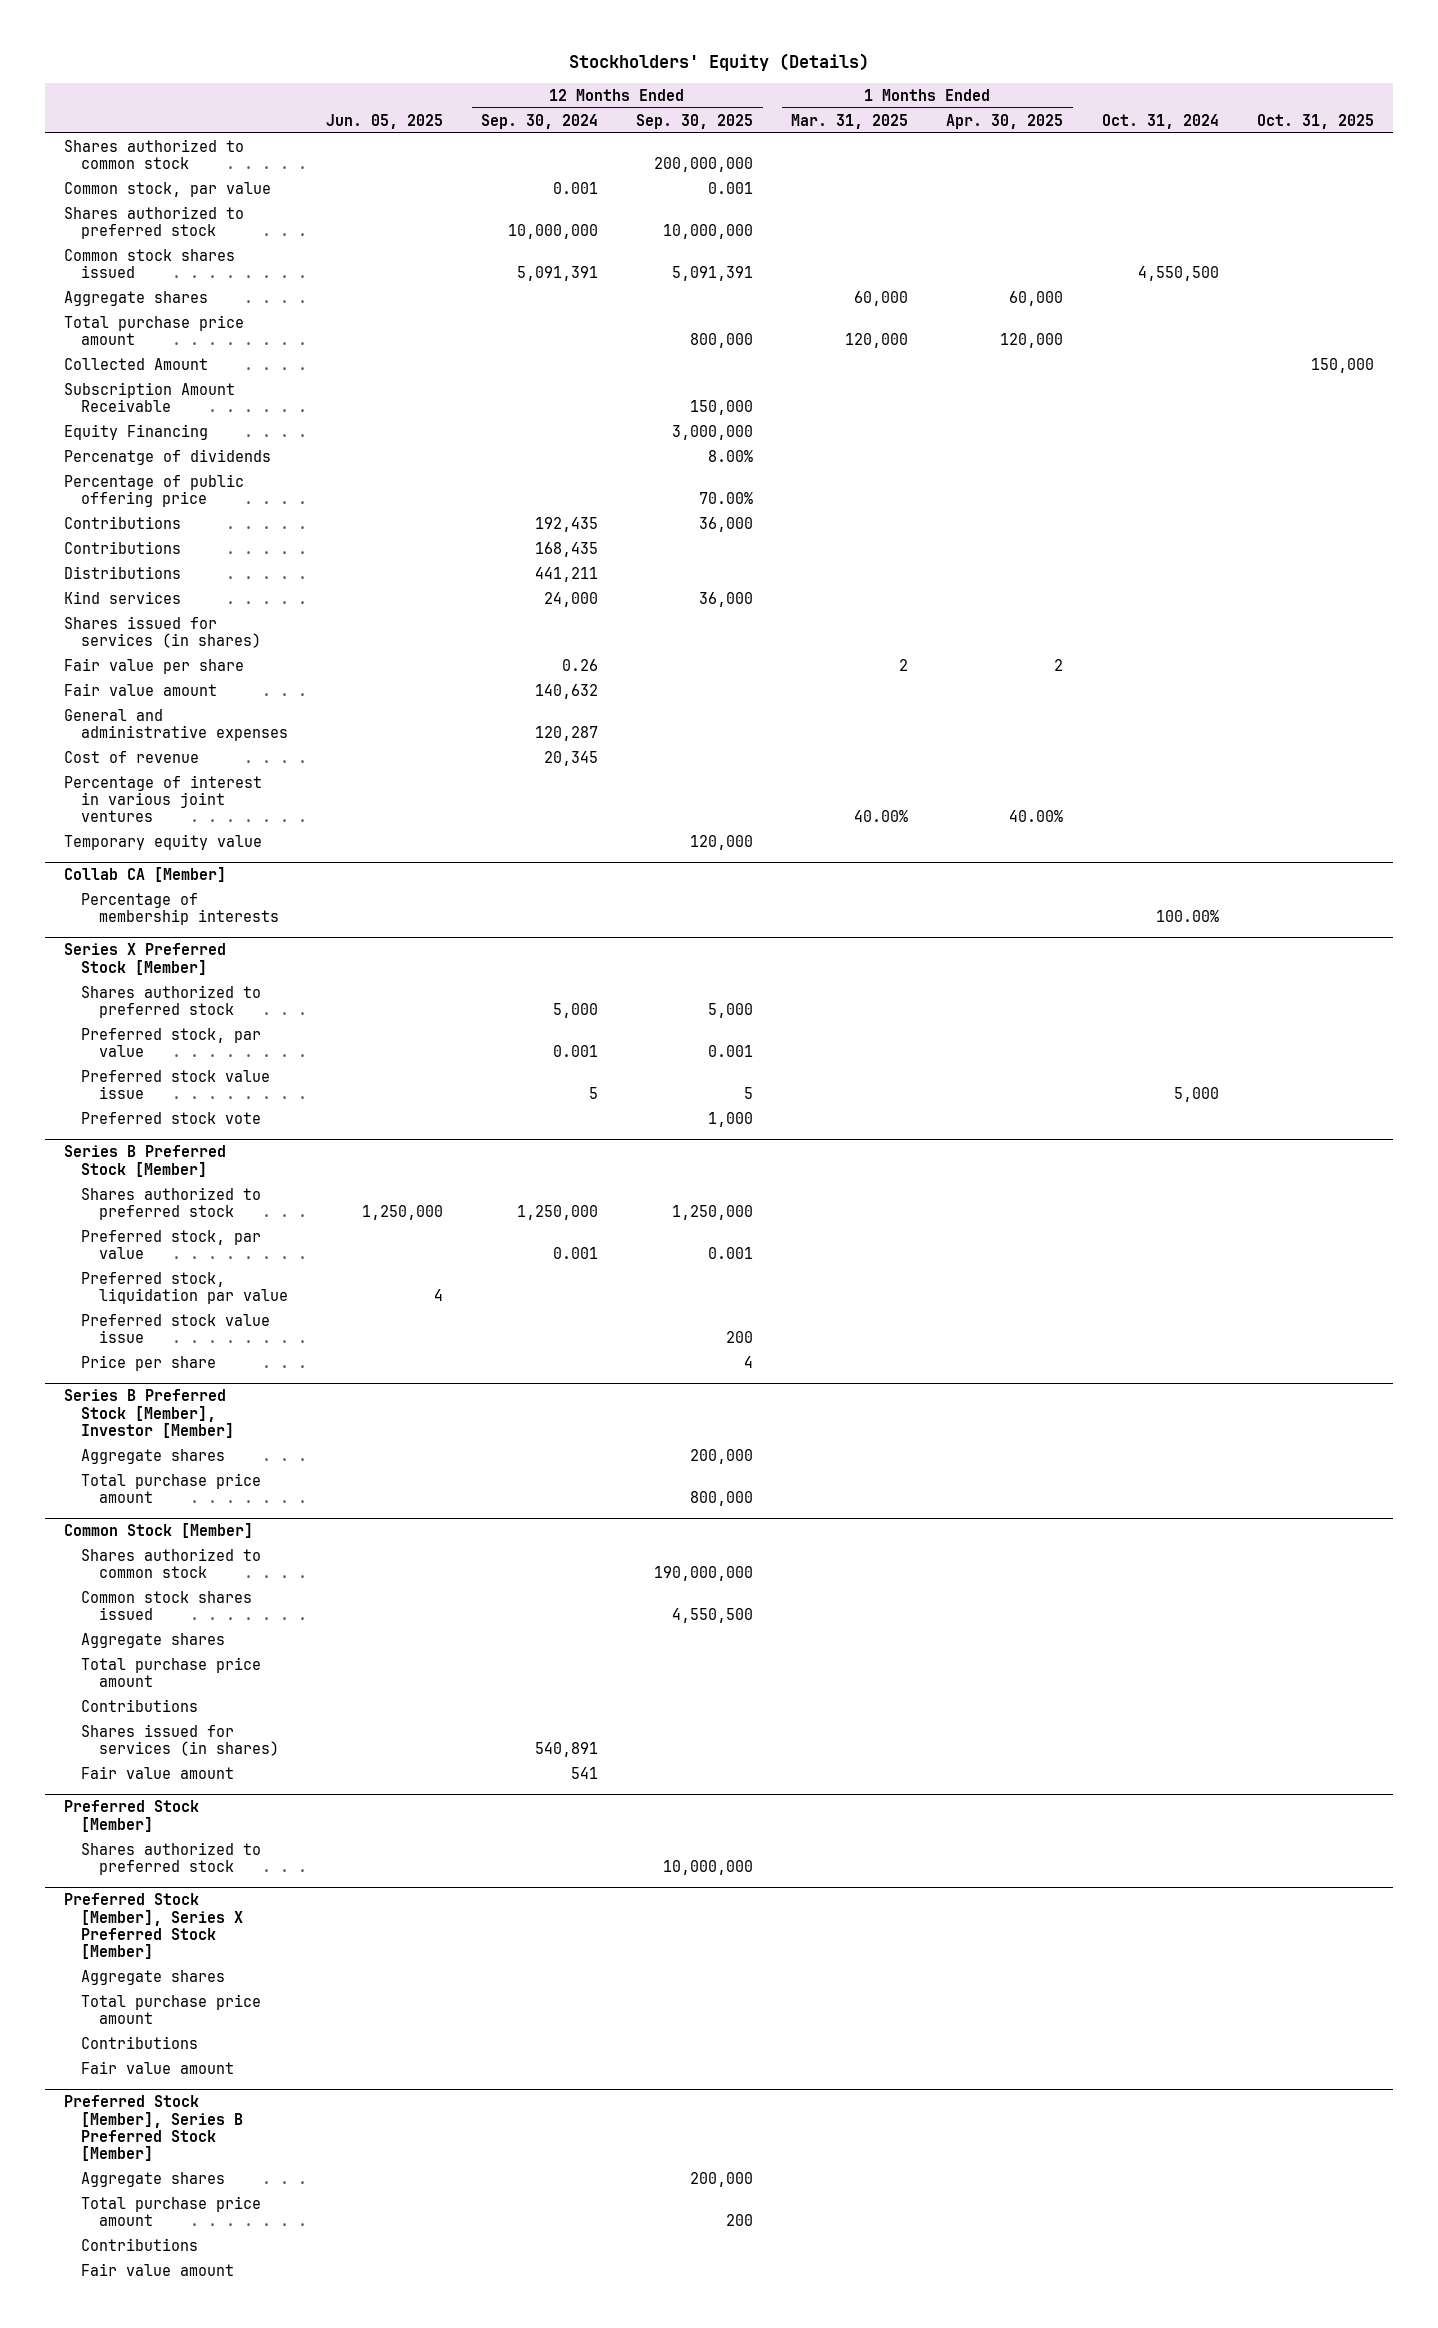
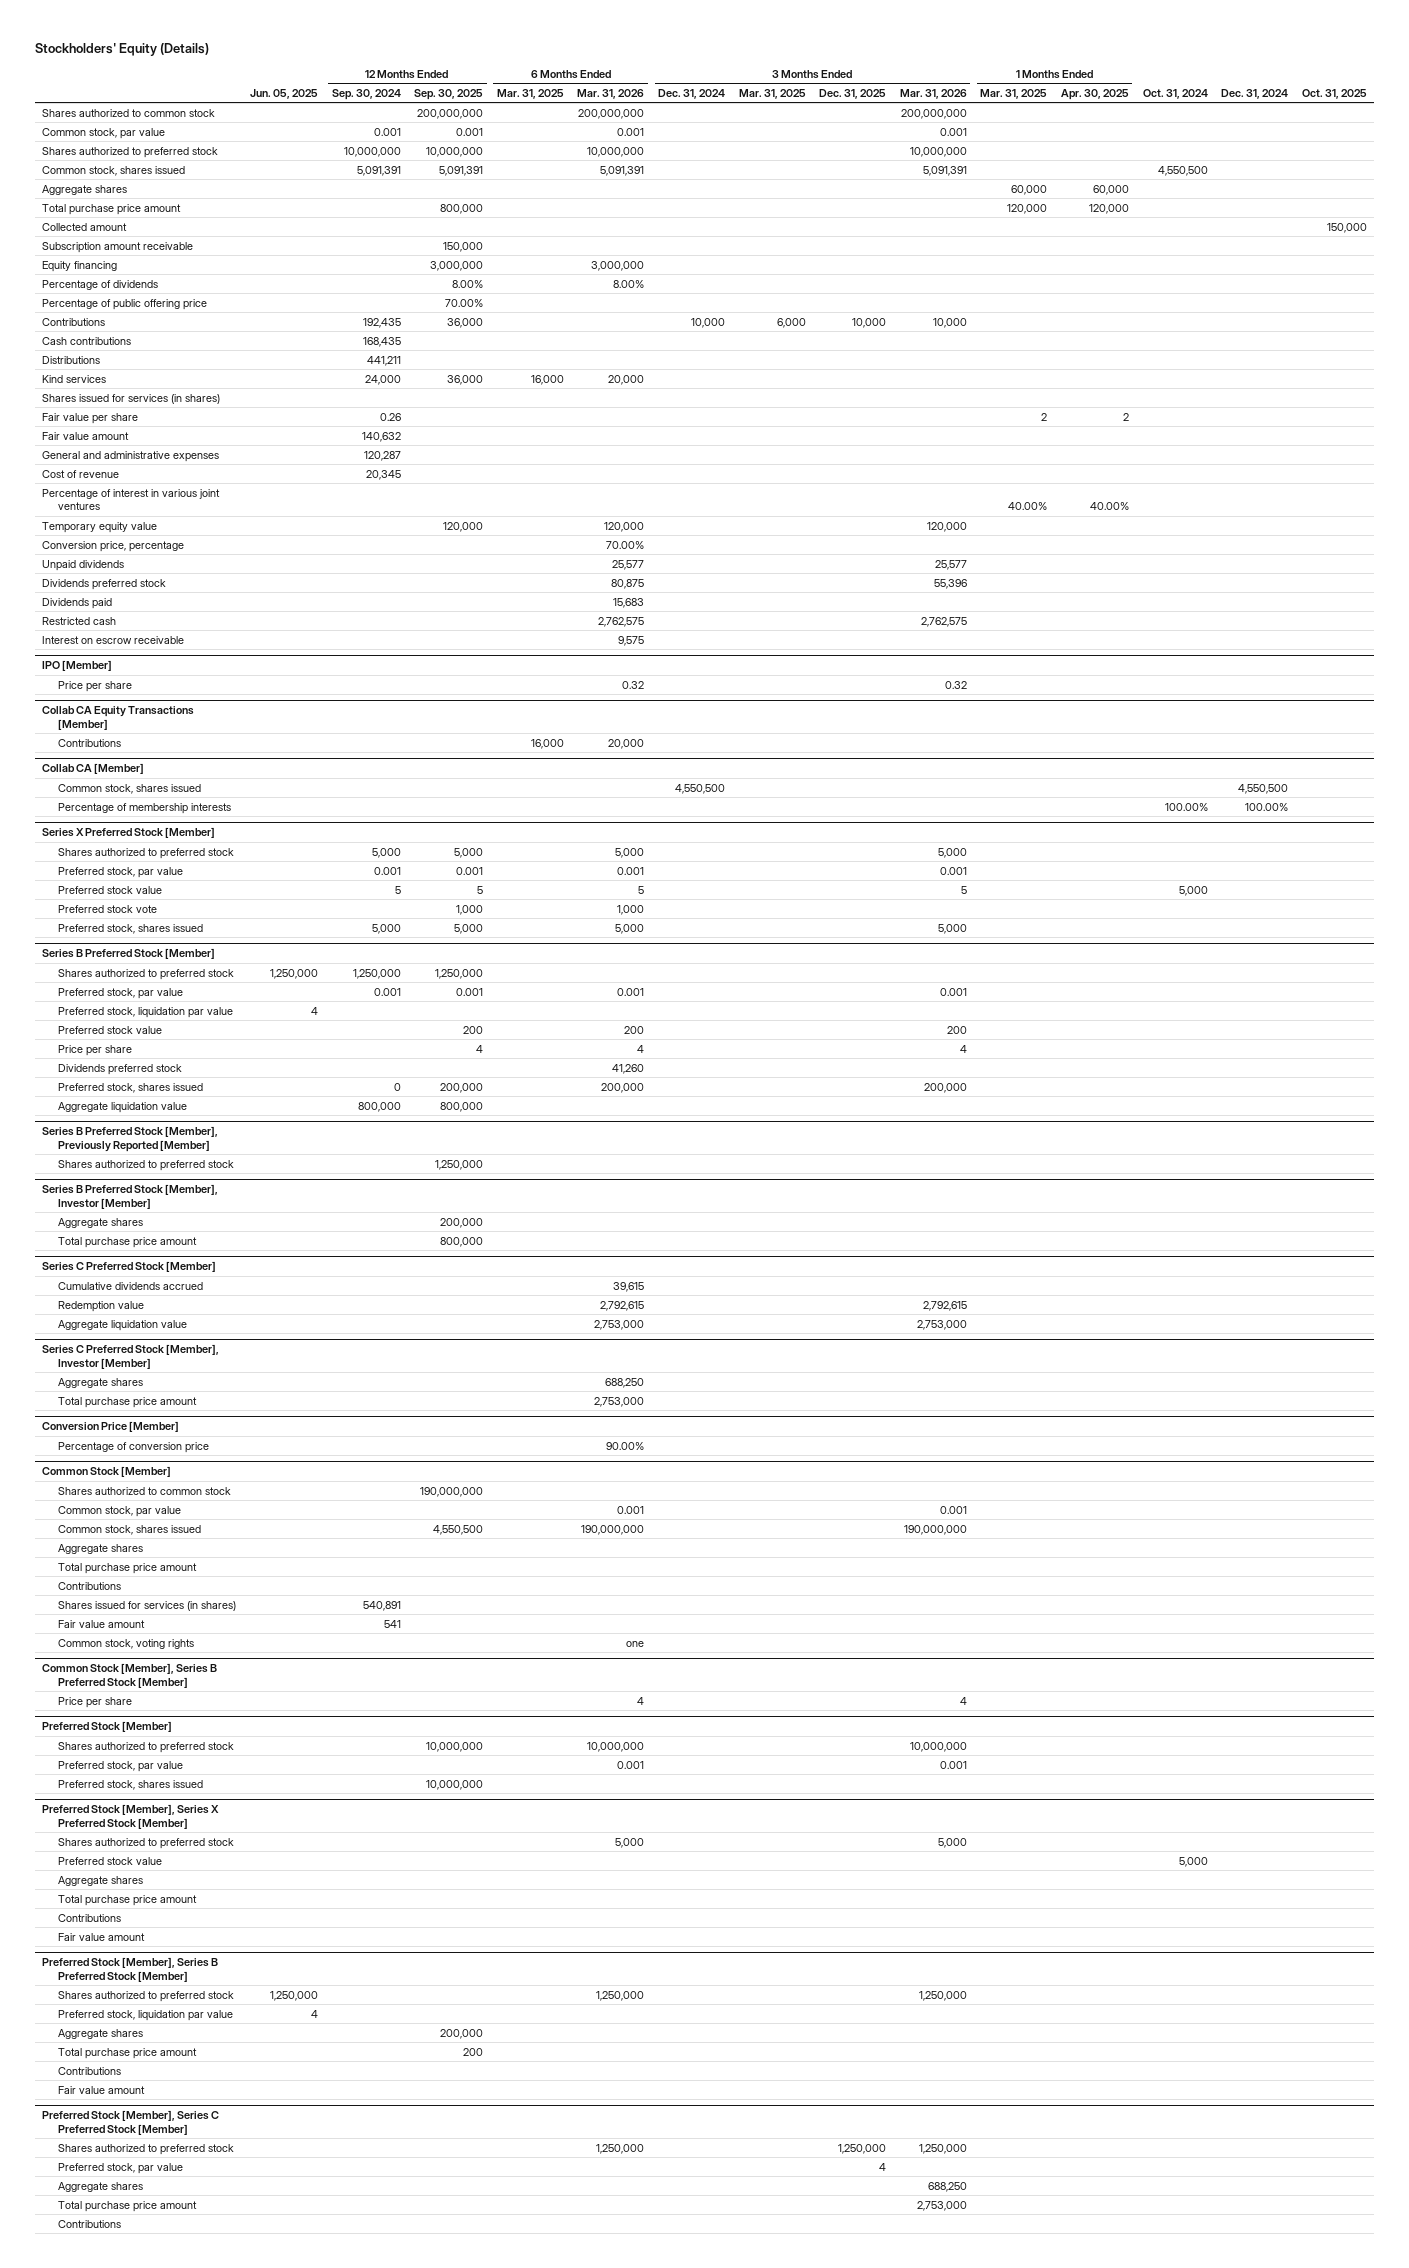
- | Jun. 05, 2025 | 12 Months Ended Sep. 30, 2024 | 12 Months Ended Sep. 30, 2025 | 1 Months Ended Mar. 31, 2025 | 1 Months Ended Apr. 30, 2025 | Oct. 31, 2024 | Oct. 31, 2025
+ | Jun. 05, 2025 | 12 Months Ended Sep. 30, 2024 | 12 Months Ended Sep. 30, 2025 | 6 Months Ended Mar. 31, 2025 | 6 Months Ended Mar. 31, 2026 | 3 Months Ended Dec. 31, 2024 | 3 Months Ended Mar. 31, 2025 | 3 Months Ended Dec. 31, 2025 | 3 Months Ended Mar. 31, 2026 | 1 Months Ended Mar. 31, 2025 | 1 Months Ended Apr. 30, 2025 | Oct. 31, 2024 | Dec. 31, 2024 | Oct. 31, 2025
- Common stock shares issued | | 5,091,391 | 5,091,391 | | | 4,550,500 |
+ Common stock, shares issued | | 5,091,391 | 5,091,391 | | 5,091,391 | | | | 5,091,391 | | | 4,550,500 | |
- Collected Amount | | | | | | | 150,000
- Subscription Amount Receivable | | | 150,000 | | | |
- Equity Financing | | | 3,000,000 | | | |
- Percenatge of dividends | | | 8.00% | | | |
+ Collected amount | | | | | | | | | | | | | | 150,000
+ Subscription amount receivable | | | 150,000 | | | | | | | | | | |
+ Equity financing | | | 3,000,000 | | 3,000,000 | | | | | | | | |
+ Percentage of dividends | | | 8.00% | | 8.00% | | | | | | | | |
- Contributions | | 168,435 | | | | |
+ Cash contributions | | 168,435 | | | | | | | | | | | |
+ Conversion price, percentage | | | | | 70.00% | | | | | | | | |
+ Unpaid dividends | | | | | 25,577 | | | | 25,577 | | | | |
+ Dividends preferred stock | | | | | 80,875 | | | | 55,396 | | | | |
+ Dividends paid | | | | | 15,683 | | | | | | | | |
+ Restricted cash | | | | | 2,762,575 | | | | 2,762,575 | | | | |
+ Interest on escrow receivable | | | | | 9,575 | | | | | | | | |
+ IPO [Member]
+ Price per share | | | | | 0.32 | | | | 0.32 | | | | |
+ Collab CA Equity Transactions [Member]
+ Contributions | | | | 16,000 | 20,000 | | | | | | | | |
@ Collab CA [Member]
+ Common stock, shares issued | | | | | | 4,550,500 | | | | | | | 4,550,500 |
@ Series X Preferred Stock [Member]
- Preferred stock value issue | | 5 | 5 | | | 5,000 |
+ Preferred stock value | | 5 | 5 | | 5 | | | | 5 | | | 5,000 | |
+ Preferred stock, shares issued | | 5,000 | 5,000 | | 5,000 | | | | 5,000 | | | | |
@ Series B Preferred Stock [Member]
- Preferred stock value issue | | | 200 | | | |
+ Preferred stock value | | | 200 | | 200 | | | | 200 | | | | |
+ Dividends preferred stock | | | | | 41,260 | | | | | | | | |
+ Preferred stock, shares issued | | 0 | 200,000 | | 200,000 | | | | 200,000 | | | | |
+ Aggregate liquidation value | | 800,000 | 800,000 | | | | | | | | | | |
+ Series B Preferred Stock [Member], Previously Reported [Member]
+ Shares authorized to preferred stock | | | 1,250,000 | | | | | | | | | | |
+ Series C Preferred Stock [Member]
+ Cumulative dividends accrued | | | | | 39,615 | | | | | | | | |
+ Redemption value | | | | | 2,792,615 | | | | 2,792,615 | | | | |
+ Aggregate liquidation value | | | | | 2,753,000 | | | | 2,753,000 | | | | |
+ Series C Preferred Stock [Member], Investor [Member]
+ Aggregate shares | | | | | 688,250 | | | | | | | | |
+ Total purchase price amount | | | | | 2,753,000 | | | | | | | | |
+ Conversion Price [Member]
+ Percentage of conversion price | | | | | 90.00% | | | | | | | | |
@ Common Stock [Member]
- Common stock shares issued | | | 4,550,500 | | | |
+ Common stock, par value | | | | | 0.001 | | | | 0.001 | | | | |
+ Common stock, shares issued | | | 4,550,500 | | 190,000,000 | | | | 190,000,000 | | | | |
+ Common stock, voting rights | | | | | one | | | | | | | | |
+ Common Stock [Member], Series B Preferred Stock [Member]
+ Price per share | | | | | 4 | | | | 4 | | | | |
@ Preferred Stock [Member]
+ Preferred stock, par value | | | | | 0.001 | | | | 0.001 | | | | |
+ Preferred stock, shares issued | | | 10,000,000 | | | | | | | | | | |
@ Preferred Stock [Member], Series X Preferred Stock [Member]
+ Shares authorized to preferred stock | | | | | 5,000 | | | | 5,000 | | | | |
+ Preferred stock value | | | | | | | | | | | | 5,000 | |
@ Preferred Stock [Member], Series B Preferred Stock [Member]
+ Shares authorized to preferred stock | 1,250,000 | | | | 1,250,000 | | | | 1,250,000 | | | | |
+ Preferred stock, liquidation par value | 4 | | | | | | | | | | | | |
+ Preferred Stock [Member], Series C Preferred Stock [Member]
+ Shares authorized to preferred stock | | | | | 1,250,000 | | | 1,250,000 | 1,250,000 | | | | |
+ Preferred stock, par value | | | | | | | | 4 | | | | | |
+ Aggregate shares | | | | | | | | | 688,250 | | | | |
+ Total purchase price amount | | | | | | | | | 2,753,000 | | | | |
+ Contributions

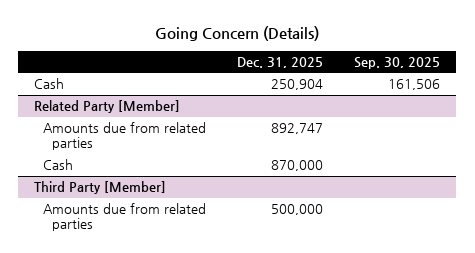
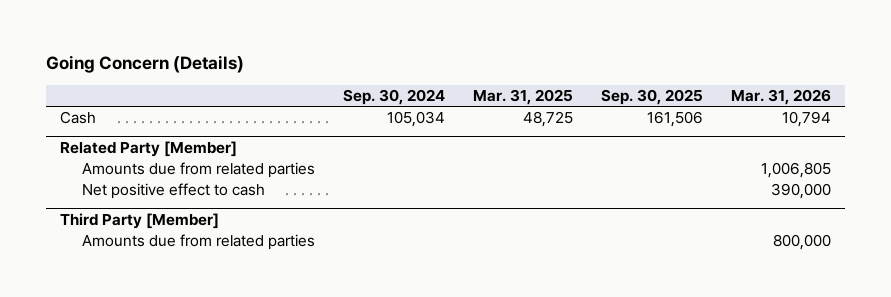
- | Dec. 31, 2025 | Sep. 30, 2025
+ | Sep. 30, 2024 | Mar. 31, 2025 | Sep. 30, 2025 | Mar. 31, 2026
@ Related Party [Member]
- Cash | 870,000 |
+ Net positive effect to cash | | | | 390,000

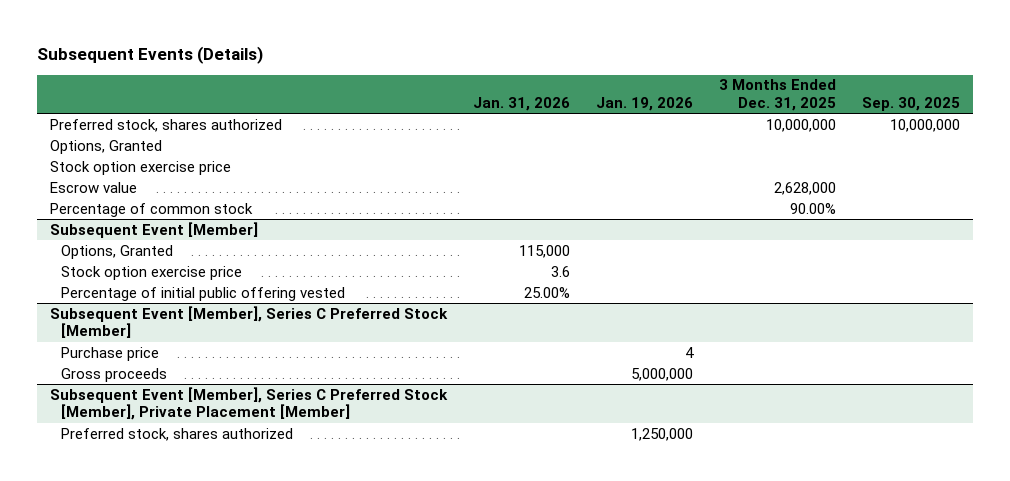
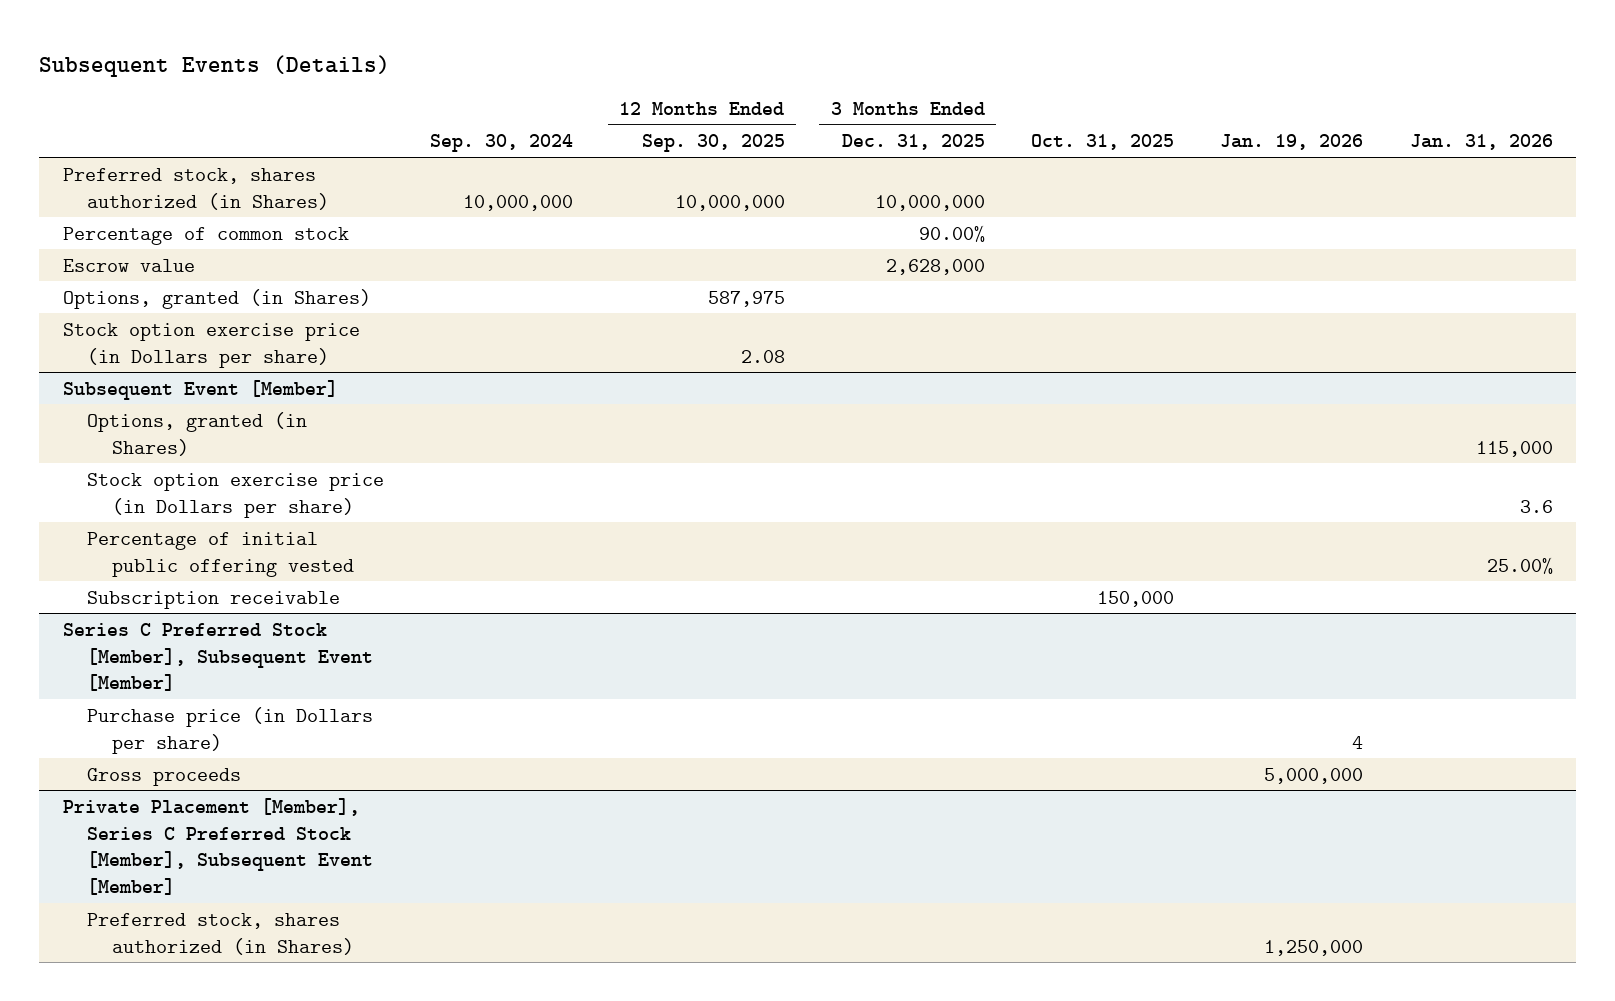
- | Jan. 31, 2026 | Jan. 19, 2026 | 3 Months Ended Dec. 31, 2025 | Sep. 30, 2025
+ | Sep. 30, 2024 | 12 Months Ended Sep. 30, 2025 | 3 Months Ended Dec. 31, 2025 | Oct. 31, 2025 | Jan. 19, 2026 | Jan. 31, 2026
- Preferred stock, shares authorized | | | 10,000,000 | 10,000,000
- Options, Granted
- Stock option exercise price
+ Preferred stock, shares authorized (in Shares) | 10,000,000 | 10,000,000 | 10,000,000 | | |
moved down: Escrow value | | | 2,628,000 | | |
+ Options, granted (in Shares) | | 587,975 | | | |
+ Stock option exercise price (in Dollars per share) | | 2.08 | | | |
@ Subsequent Event [Member]
- Options, Granted | 115,000 | | |
- Stock option exercise price | 3.6 | | |
+ Options, granted (in Shares) | | | | | | 115,000
+ Stock option exercise price (in Dollars per share) | | | | | | 3.6
- Subsequent Event [Member], Series C Preferred Stock [Member]
- Purchase price | | 4 | |
@ Subsequent Event [Member]
+ Subscription receivable | | | | 150,000 | |
+ Series C Preferred Stock [Member], Subsequent Event [Member]
+ Purchase price (in Dollars per share) | | | | | 4 |
- Subsequent Event [Member], Series C Preferred Stock [Member], Private Placement [Member]
- Preferred stock, shares authorized | | 1,250,000 | |
+ Private Placement [Member], Series C Preferred Stock [Member], Subsequent Event [Member]
+ Preferred stock, shares authorized (in Shares) | | | | | 1,250,000 |

